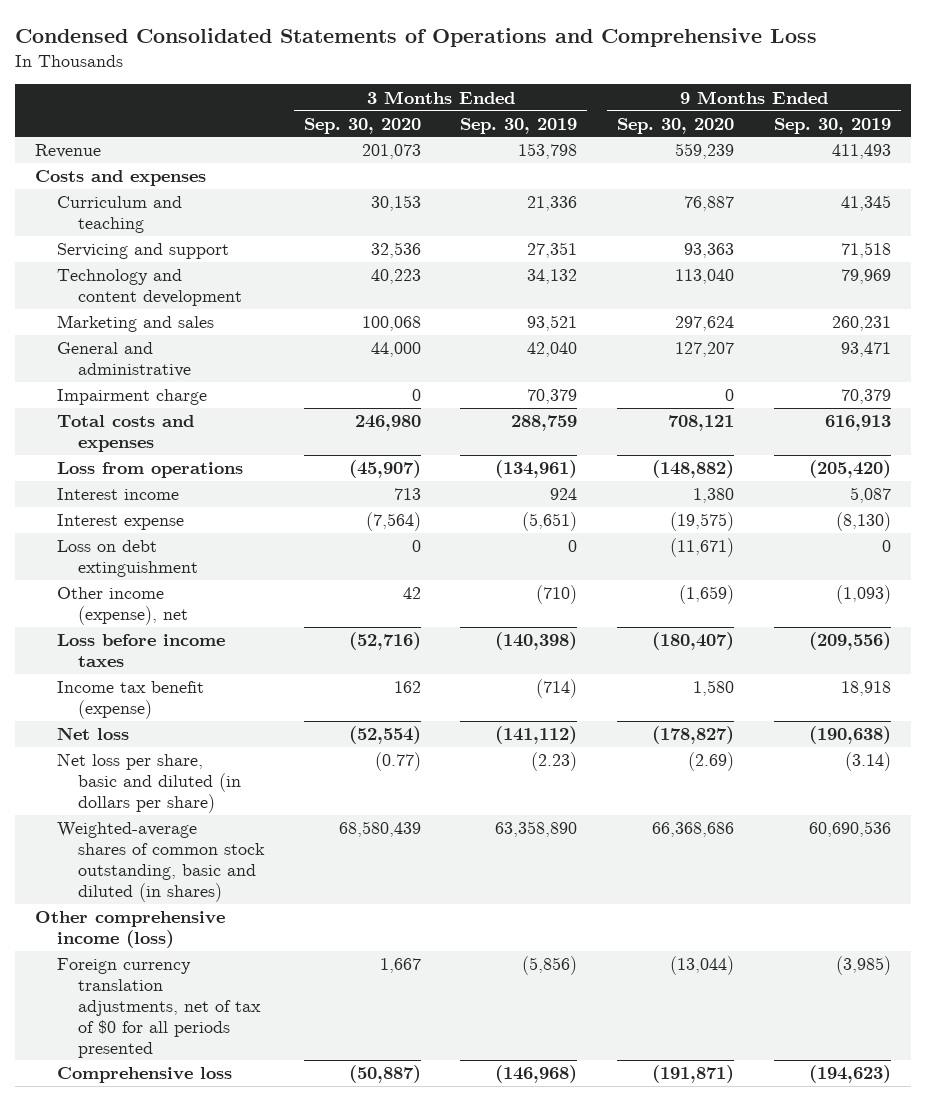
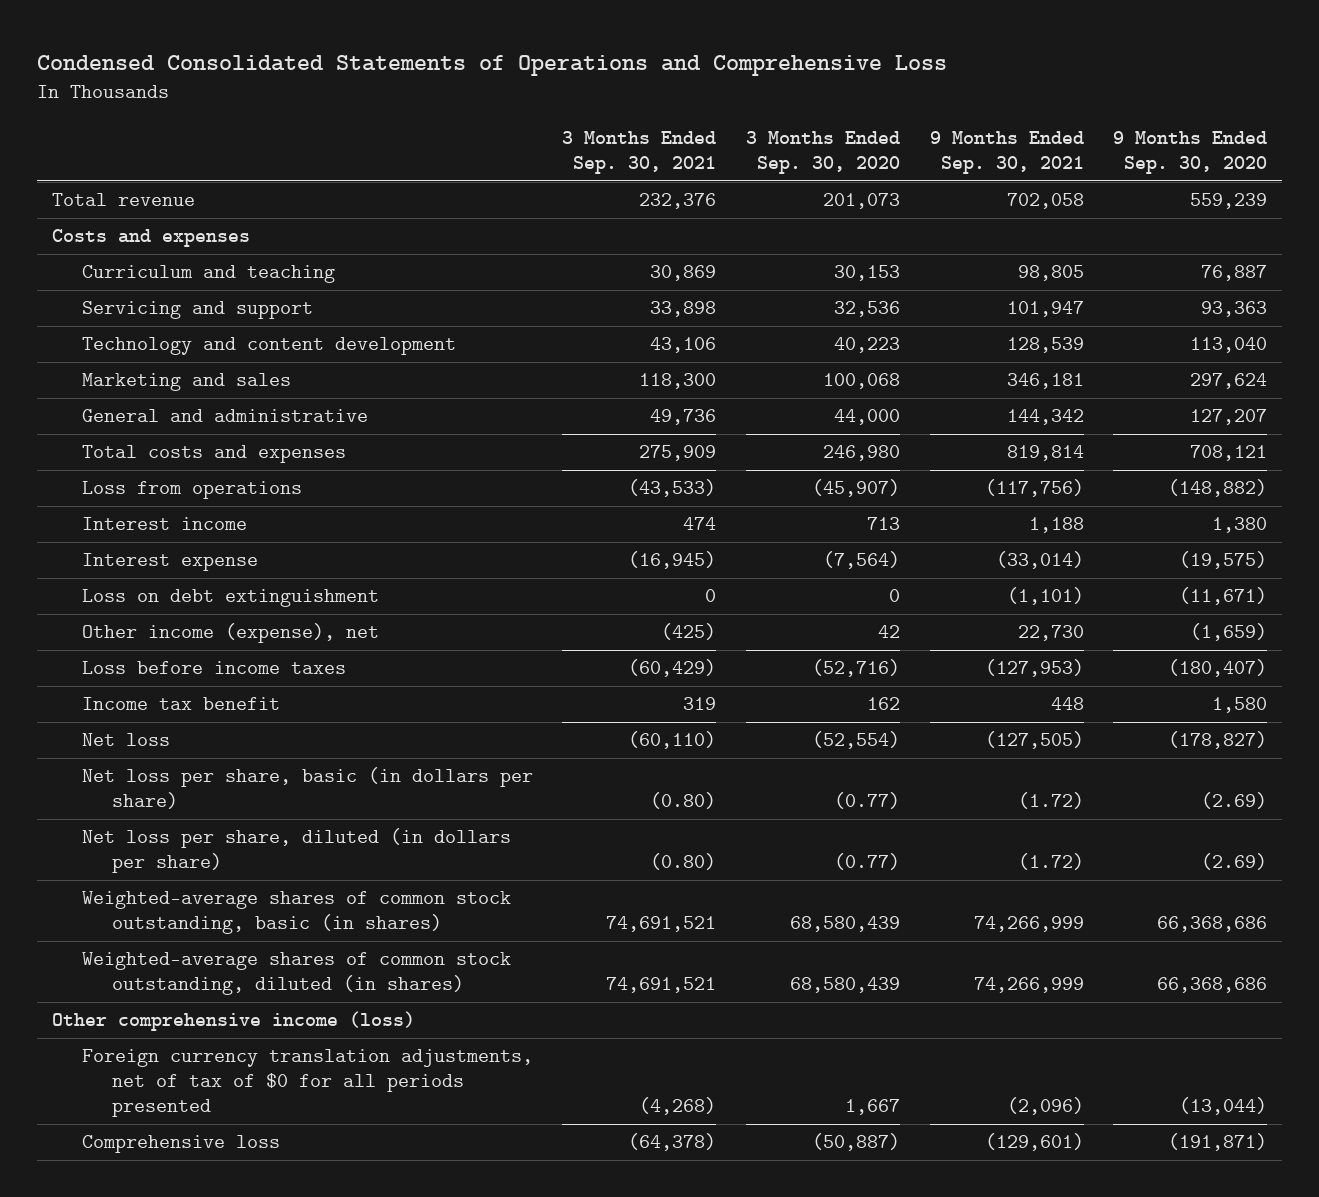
- | 3 Months Ended Sep. 30, 2020 | 3 Months Ended Sep. 30, 2019 | 9 Months Ended Sep. 30, 2020 | 9 Months Ended Sep. 30, 2019
+ | 3 Months Ended Sep. 30, 2021 | 3 Months Ended Sep. 30, 2020 | 9 Months Ended Sep. 30, 2021 | 9 Months Ended Sep. 30, 2020
- Revenue | 201,073 | 153,798 | 559,239 | 411,493
+ Total revenue | 232,376 | 201,073 | 702,058 | 559,239
- Impairment charge | 0 | 70,379 | 0 | 70,379
- Income tax benefit (expense) | 162 | (714) | 1,580 | 18,918
+ Income tax benefit | 319 | 162 | 448 | 1,580
- Net loss per share, basic and diluted (in dollars per share) | (0.77) | (2.23) | (2.69) | (3.14)
- Weighted-average shares of common stock outstanding, basic and diluted (in shares) | 68,580,439 | 63,358,890 | 66,368,686 | 60,690,536
+ Net loss per share, basic (in dollars per share) | (0.80) | (0.77) | (1.72) | (2.69)
+ Net loss per share, diluted (in dollars per share) | (0.80) | (0.77) | (1.72) | (2.69)
+ Weighted-average shares of common stock outstanding, basic (in shares) | 74,691,521 | 68,580,439 | 74,266,999 | 66,368,686
+ Weighted-average shares of common stock outstanding, diluted (in shares) | 74,691,521 | 68,580,439 | 74,266,999 | 66,368,686

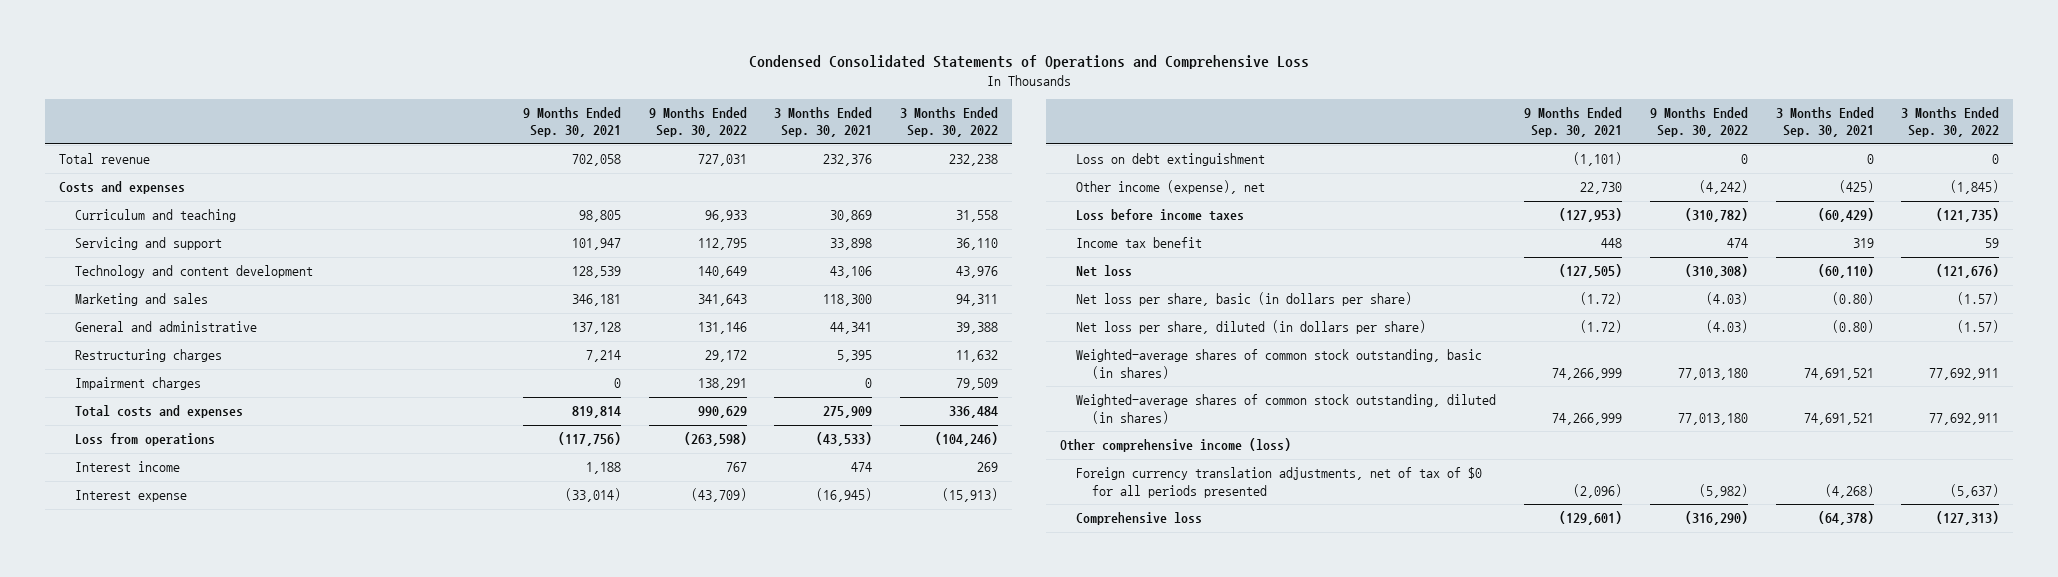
- | 3 Months Ended Sep. 30, 2021 | 3 Months Ended Sep. 30, 2020 | 9 Months Ended Sep. 30, 2021 | 9 Months Ended Sep. 30, 2020
+ | 9 Months Ended Sep. 30, 2021 | 9 Months Ended Sep. 30, 2022 | 3 Months Ended Sep. 30, 2021 | 3 Months Ended Sep. 30, 2022
- General and administrative | 49,736 | 44,000 | 144,342 | 127,207
+ General and administrative | 137,128 | 131,146 | 44,341 | 39,388
+ Restructuring charges | 7,214 | 29,172 | 5,395 | 11,632
+ Impairment charges | 0 | 138,291 | 0 | 79,509

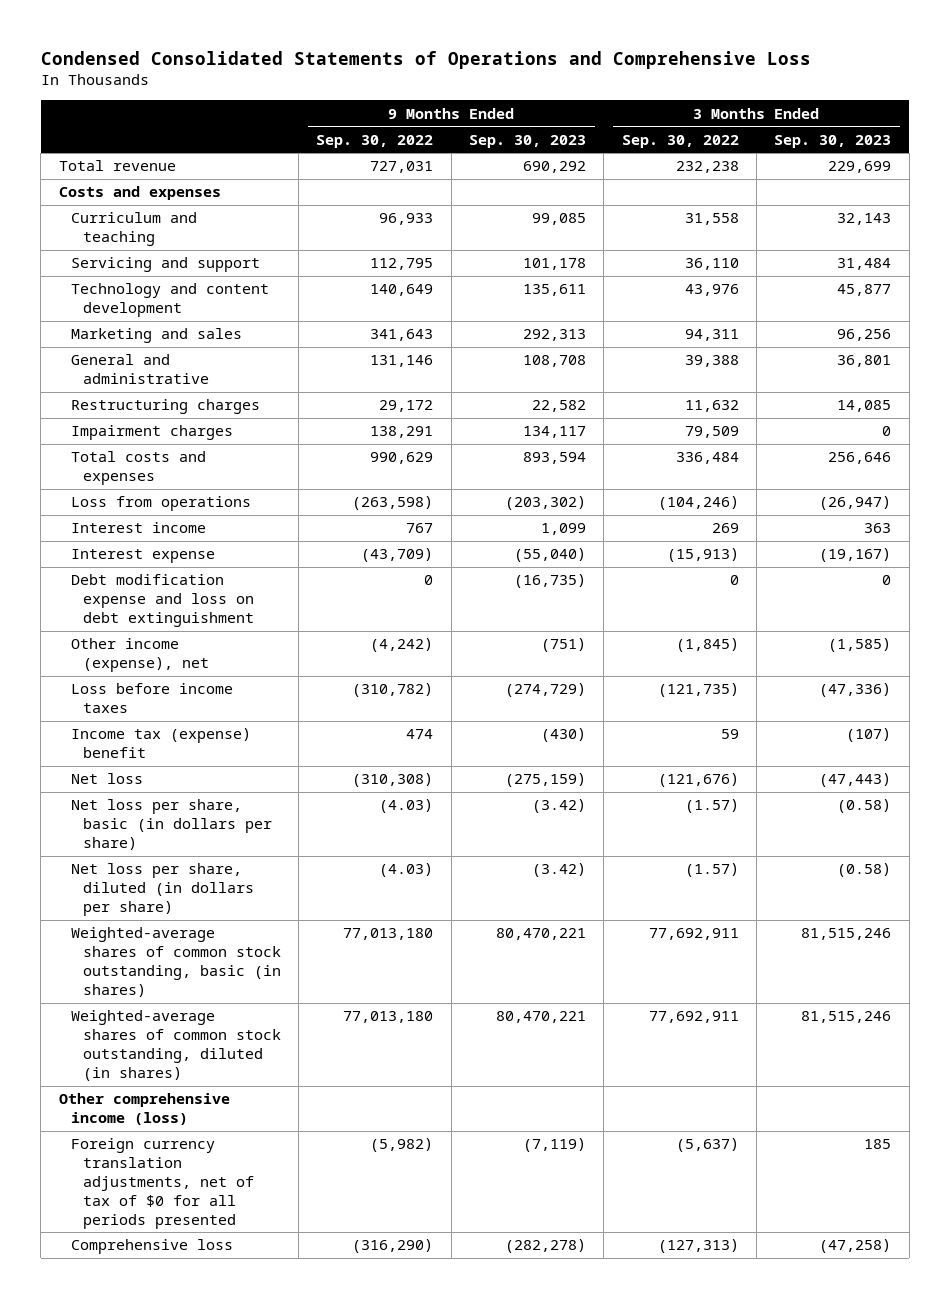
- | 9 Months Ended Sep. 30, 2021 | 9 Months Ended Sep. 30, 2022 | 3 Months Ended Sep. 30, 2021 | 3 Months Ended Sep. 30, 2022
+ | 9 Months Ended Sep. 30, 2022 | 9 Months Ended Sep. 30, 2023 | 3 Months Ended Sep. 30, 2022 | 3 Months Ended Sep. 30, 2023
- Loss on debt extinguishment | (1,101) | 0 | 0 | 0
+ Debt modification expense and loss on debt extinguishment | 0 | (16,735) | 0 | 0
- Income tax benefit | 448 | 474 | 319 | 59
+ Income tax (expense) benefit | 474 | (430) | 59 | (107)

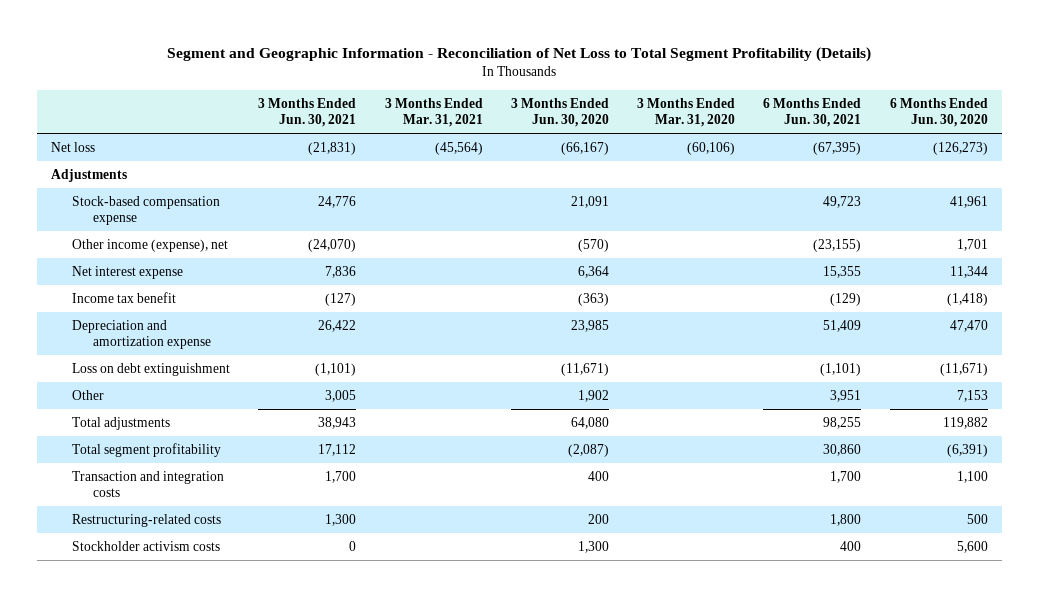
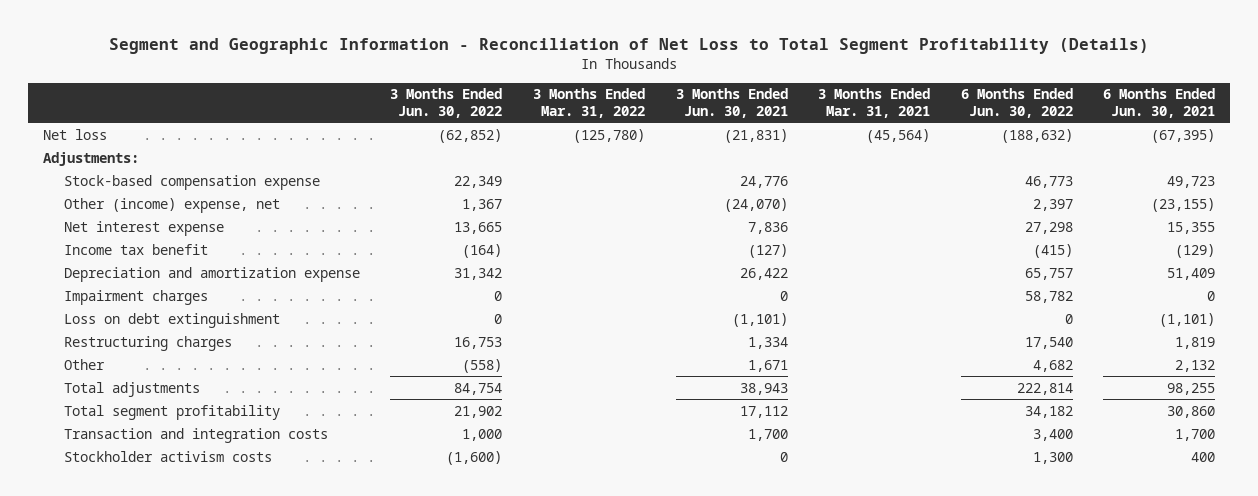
- | 3 Months Ended Jun. 30, 2021 | 3 Months Ended Mar. 31, 2021 | 3 Months Ended Jun. 30, 2020 | 3 Months Ended Mar. 31, 2020 | 6 Months Ended Jun. 30, 2021 | 6 Months Ended Jun. 30, 2020
+ | 3 Months Ended Jun. 30, 2022 | 3 Months Ended Mar. 31, 2022 | 3 Months Ended Jun. 30, 2021 | 3 Months Ended Mar. 31, 2021 | 6 Months Ended Jun. 30, 2022 | 6 Months Ended Jun. 30, 2021
- Adjustments
+ Adjustments:
- Other income (expense), net | (24,070) | | (570) | | (23,155) | 1,701
+ Other (income) expense, net | 1,367 | | (24,070) | | 2,397 | (23,155)
+ Impairment charges | 0 | | 0 | | 58,782 | 0
- Other | 3,005 | | 1,902 | | 3,951 | 7,153
+ Restructuring charges | 16,753 | | 1,334 | | 17,540 | 1,819
+ Other | (558) | | 1,671 | | 4,682 | 2,132
- Restructuring-related costs | 1,300 | | 200 | | 1,800 | 500

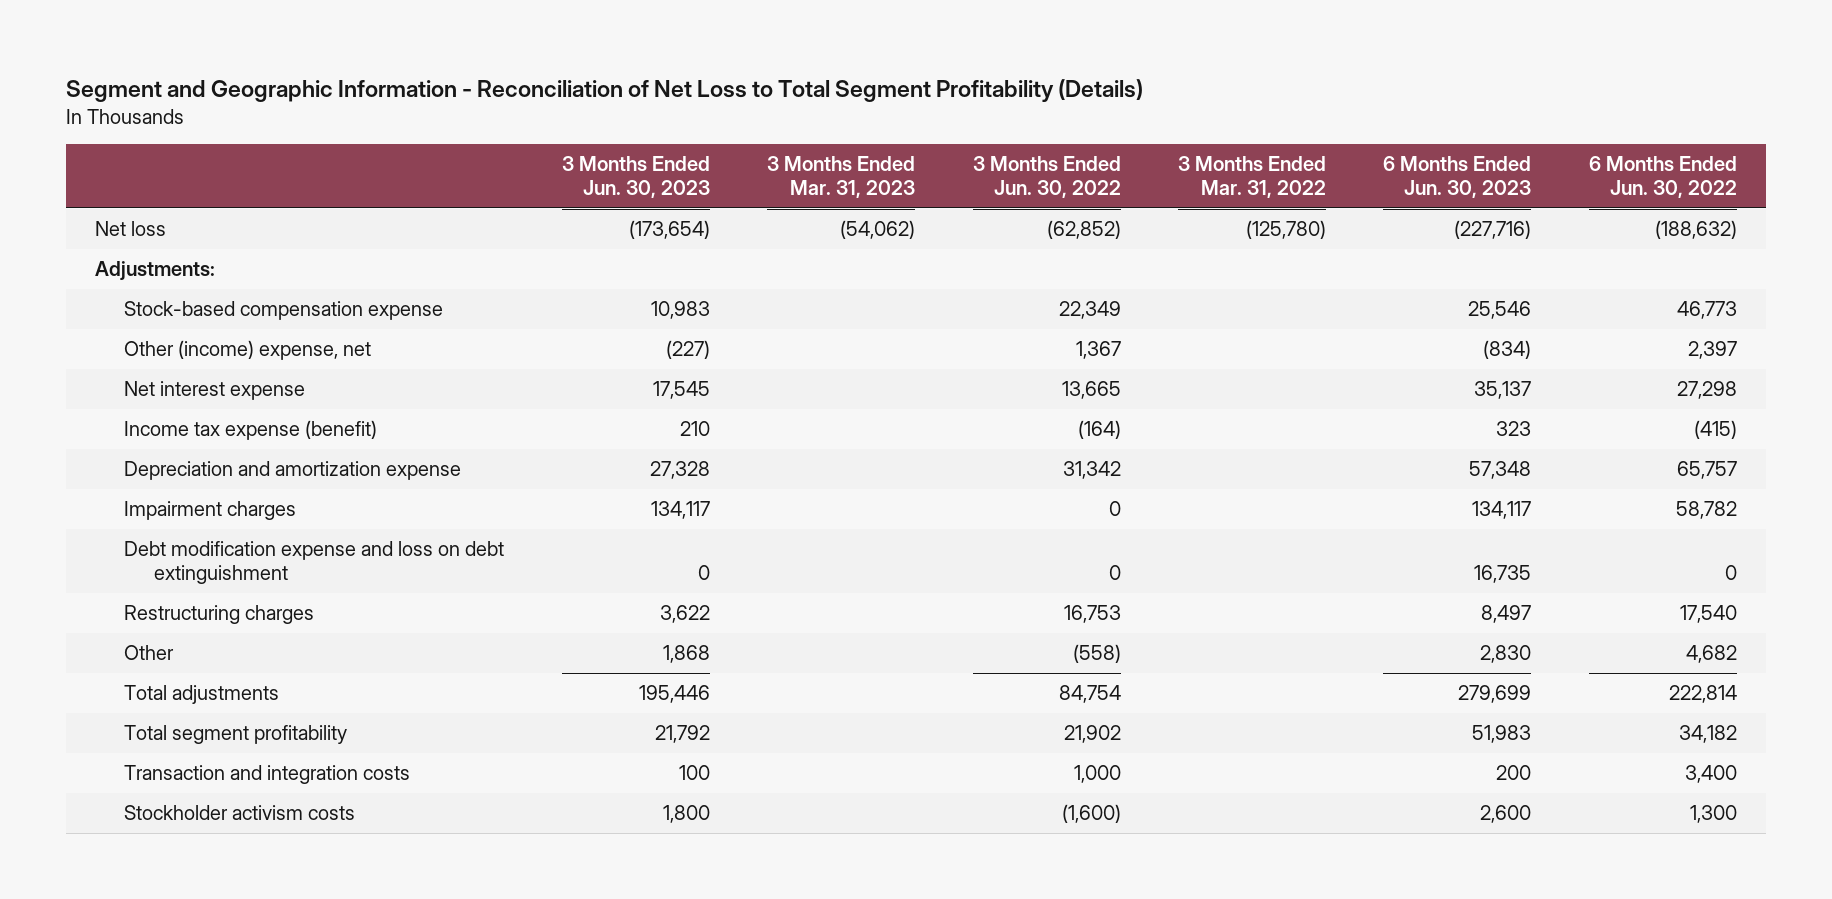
- | 3 Months Ended Jun. 30, 2022 | 3 Months Ended Mar. 31, 2022 | 3 Months Ended Jun. 30, 2021 | 3 Months Ended Mar. 31, 2021 | 6 Months Ended Jun. 30, 2022 | 6 Months Ended Jun. 30, 2021
+ | 3 Months Ended Jun. 30, 2023 | 3 Months Ended Mar. 31, 2023 | 3 Months Ended Jun. 30, 2022 | 3 Months Ended Mar. 31, 2022 | 6 Months Ended Jun. 30, 2023 | 6 Months Ended Jun. 30, 2022
- Income tax benefit | (164) | | (127) | | (415) | (129)
+ Income tax expense (benefit) | 210 | | (164) | | 323 | (415)
- Loss on debt extinguishment | 0 | | (1,101) | | 0 | (1,101)
+ Debt modification expense and loss on debt extinguishment | 0 | | 0 | | 16,735 | 0

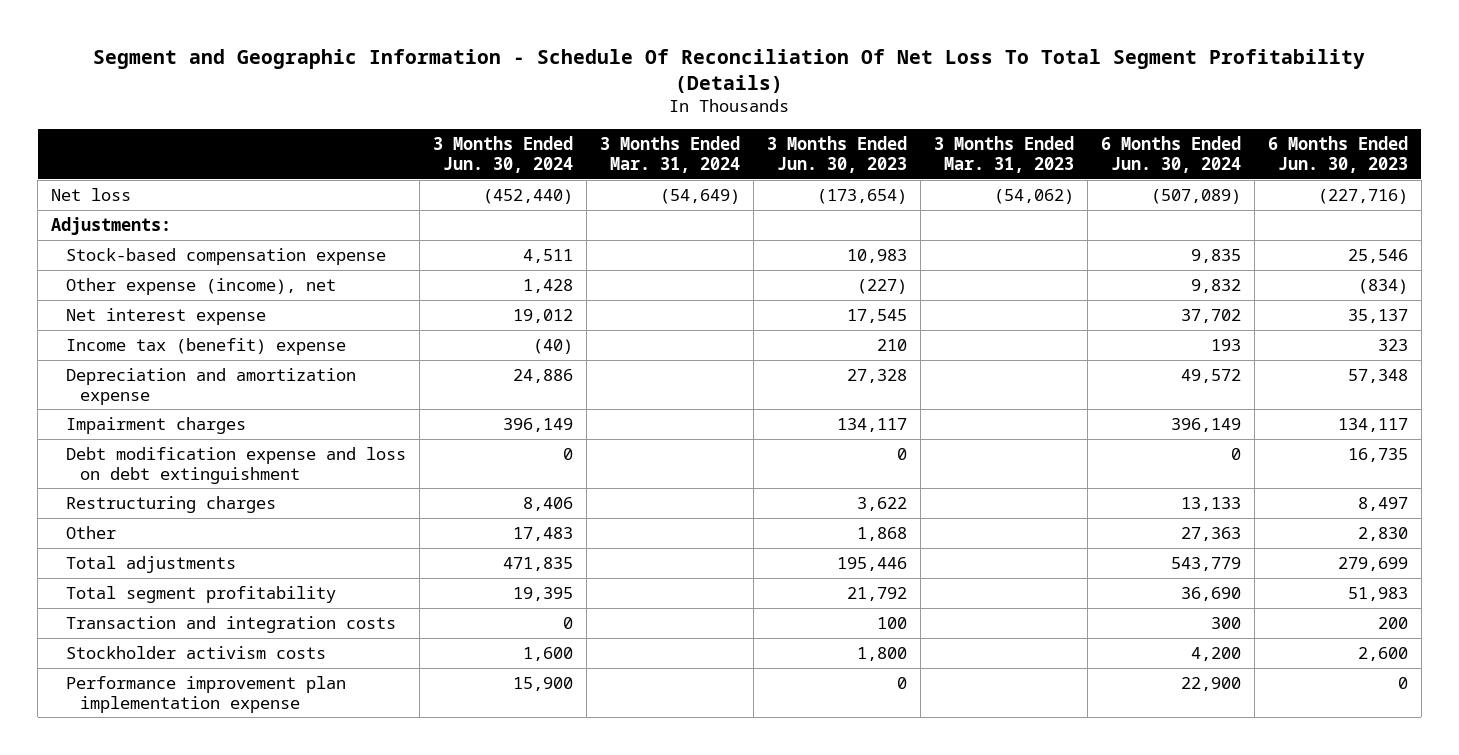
- Segment and Geographic Information - Reconciliation of Net Loss to Total Segment Profitability (Details)
+ Segment and Geographic Information - Schedule Of Reconciliation Of Net Loss To Total Segment Profitability (Details)
- | 3 Months Ended Jun. 30, 2023 | 3 Months Ended Mar. 31, 2023 | 3 Months Ended Jun. 30, 2022 | 3 Months Ended Mar. 31, 2022 | 6 Months Ended Jun. 30, 2023 | 6 Months Ended Jun. 30, 2022
+ | 3 Months Ended Jun. 30, 2024 | 3 Months Ended Mar. 31, 2024 | 3 Months Ended Jun. 30, 2023 | 3 Months Ended Mar. 31, 2023 | 6 Months Ended Jun. 30, 2024 | 6 Months Ended Jun. 30, 2023
- Other (income) expense, net | (227) | | 1,367 | | (834) | 2,397
+ Other expense (income), net | 1,428 | | (227) | | 9,832 | (834)
- Income tax expense (benefit) | 210 | | (164) | | 323 | (415)
+ Income tax (benefit) expense | (40) | | 210 | | 193 | 323
+ Performance improvement plan implementation expense | 15,900 | | 0 | | 22,900 | 0

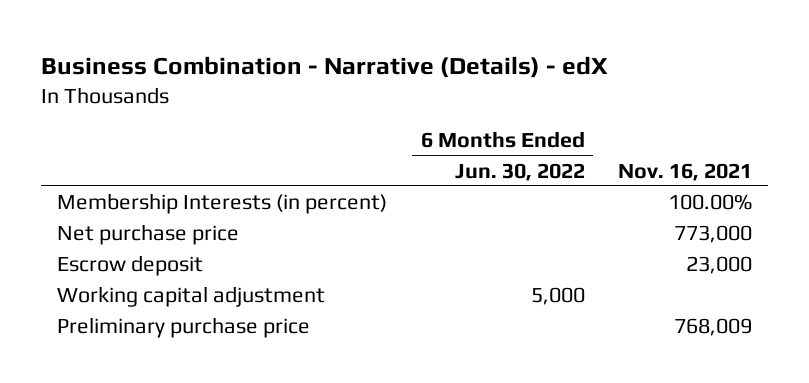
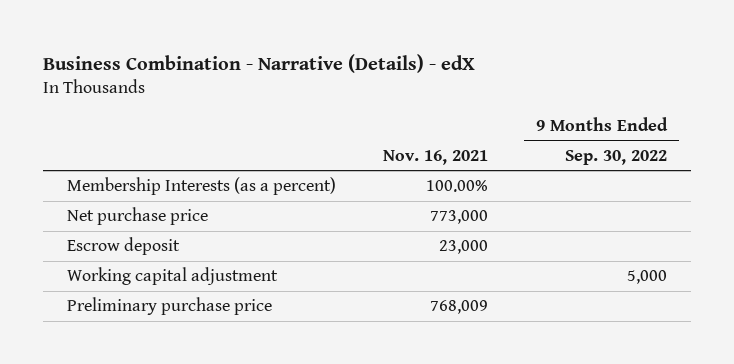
- | 6 Months Ended Jun. 30, 2022 | Nov. 16, 2021
+ | Nov. 16, 2021 | 9 Months Ended Sep. 30, 2022
- Membership Interests (in percent) | | 100.00%
+ Membership Interests (as a percent) | 100.00% |

